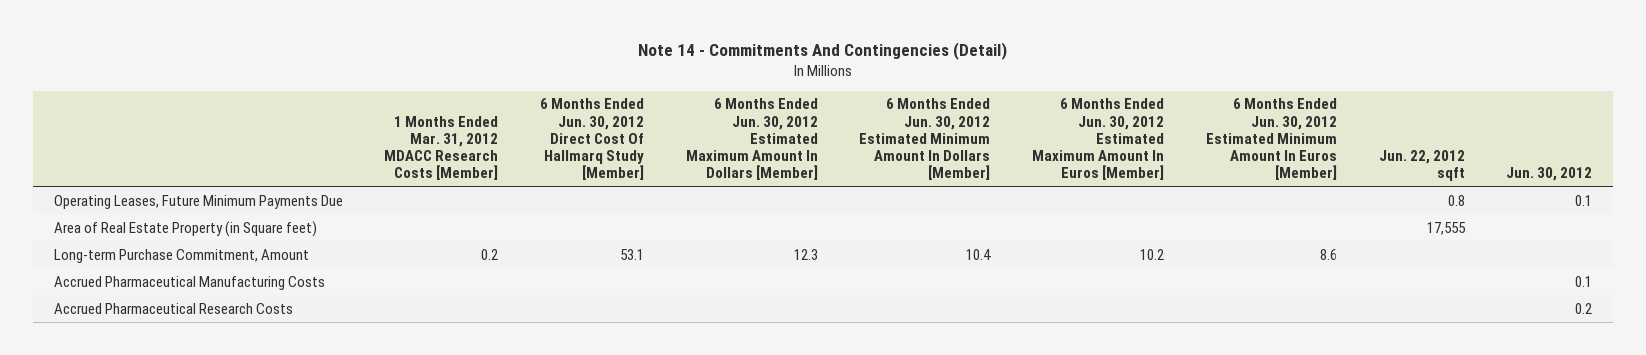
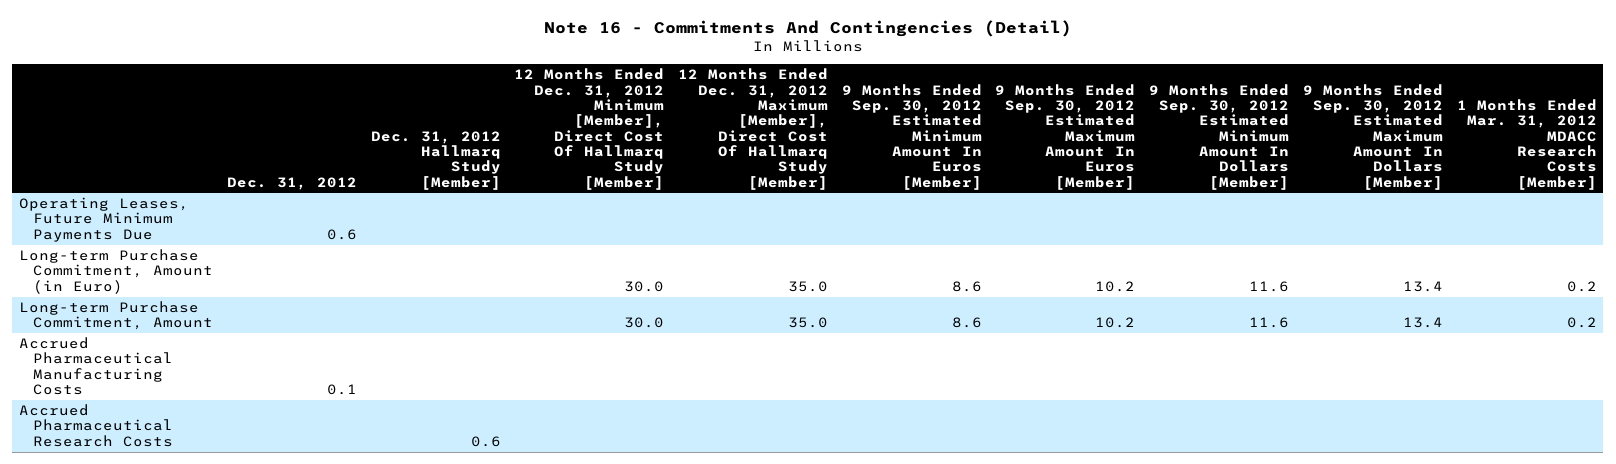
- Note 14 - Commitments And Contingencies (Detail)
+ Note 16 - Commitments And Contingencies (Detail)
- | 1 Months Ended Mar. 31, 2012 MDACC Research Costs [Member] | 6 Months Ended Jun. 30, 2012 Direct Cost Of Hallmarq Study [Member] | 6 Months Ended Jun. 30, 2012 Estimated Maximum Amount In Dollars [Member] | 6 Months Ended Jun. 30, 2012 Estimated Minimum Amount In Dollars [Member] | 6 Months Ended Jun. 30, 2012 Estimated Maximum Amount In Euros [Member] | 6 Months Ended Jun. 30, 2012 Estimated Minimum Amount In Euros [Member] | Jun. 22, 2012 sqft | Jun. 30, 2012
+ | Dec. 31, 2012 | Dec. 31, 2012 Hallmarq Study [Member] | 12 Months Ended Dec. 31, 2012 Minimum [Member], Direct Cost Of Hallmarq Study [Member] | 12 Months Ended Dec. 31, 2012 Maximum [Member], Direct Cost Of Hallmarq Study [Member] | 9 Months Ended Sep. 30, 2012 Estimated Minimum Amount In Euros [Member] | 9 Months Ended Sep. 30, 2012 Estimated Maximum Amount In Euros [Member] | 9 Months Ended Sep. 30, 2012 Estimated Minimum Amount In Dollars [Member] | 9 Months Ended Sep. 30, 2012 Estimated Maximum Amount In Dollars [Member] | 1 Months Ended Mar. 31, 2012 MDACC Research Costs [Member]
- Area of Real Estate Property (in Square feet) | | | | | | | 17,555 |
+ Long-term Purchase Commitment, Amount (in Euro) | | | 30.0 | 35.0 | 8.6 | 10.2 | 11.6 | 13.4 | 0.2

